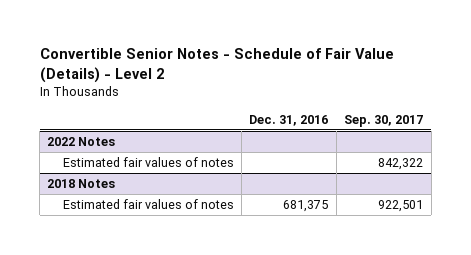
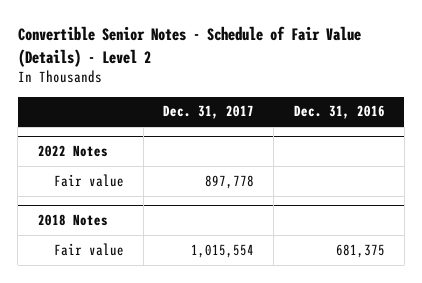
- | Dec. 31, 2016 | Sep. 30, 2017
+ | Dec. 31, 2017 | Dec. 31, 2016
@ 2022 Notes
- Estimated fair values of notes | | 842,322
+ Fair value | 897,778 |
@ 2018 Notes
- Estimated fair values of notes | 681,375 | 922,501
+ Fair value | 1,015,554 | 681,375

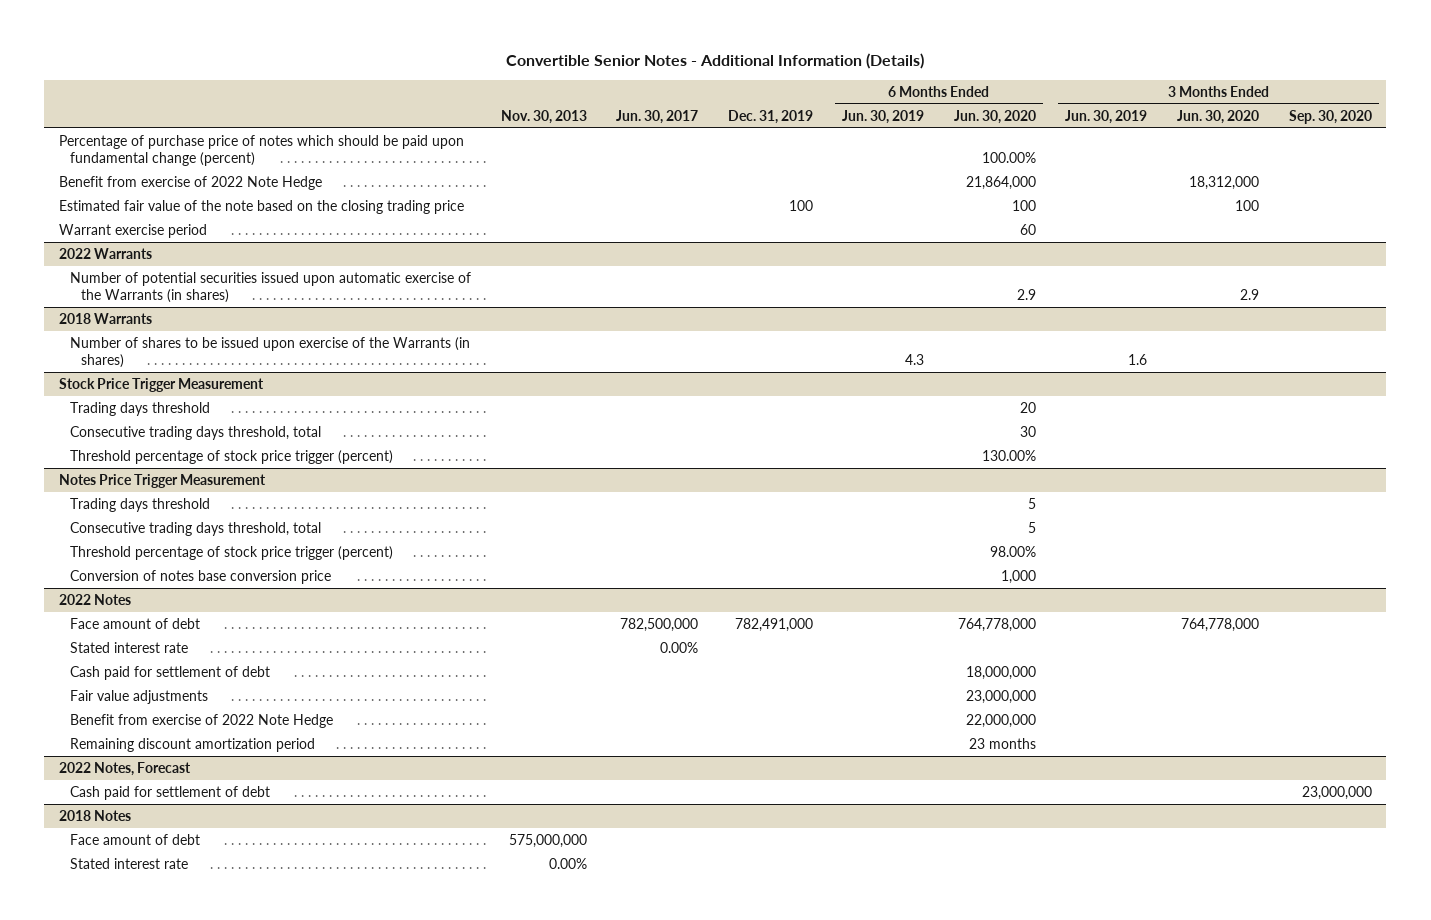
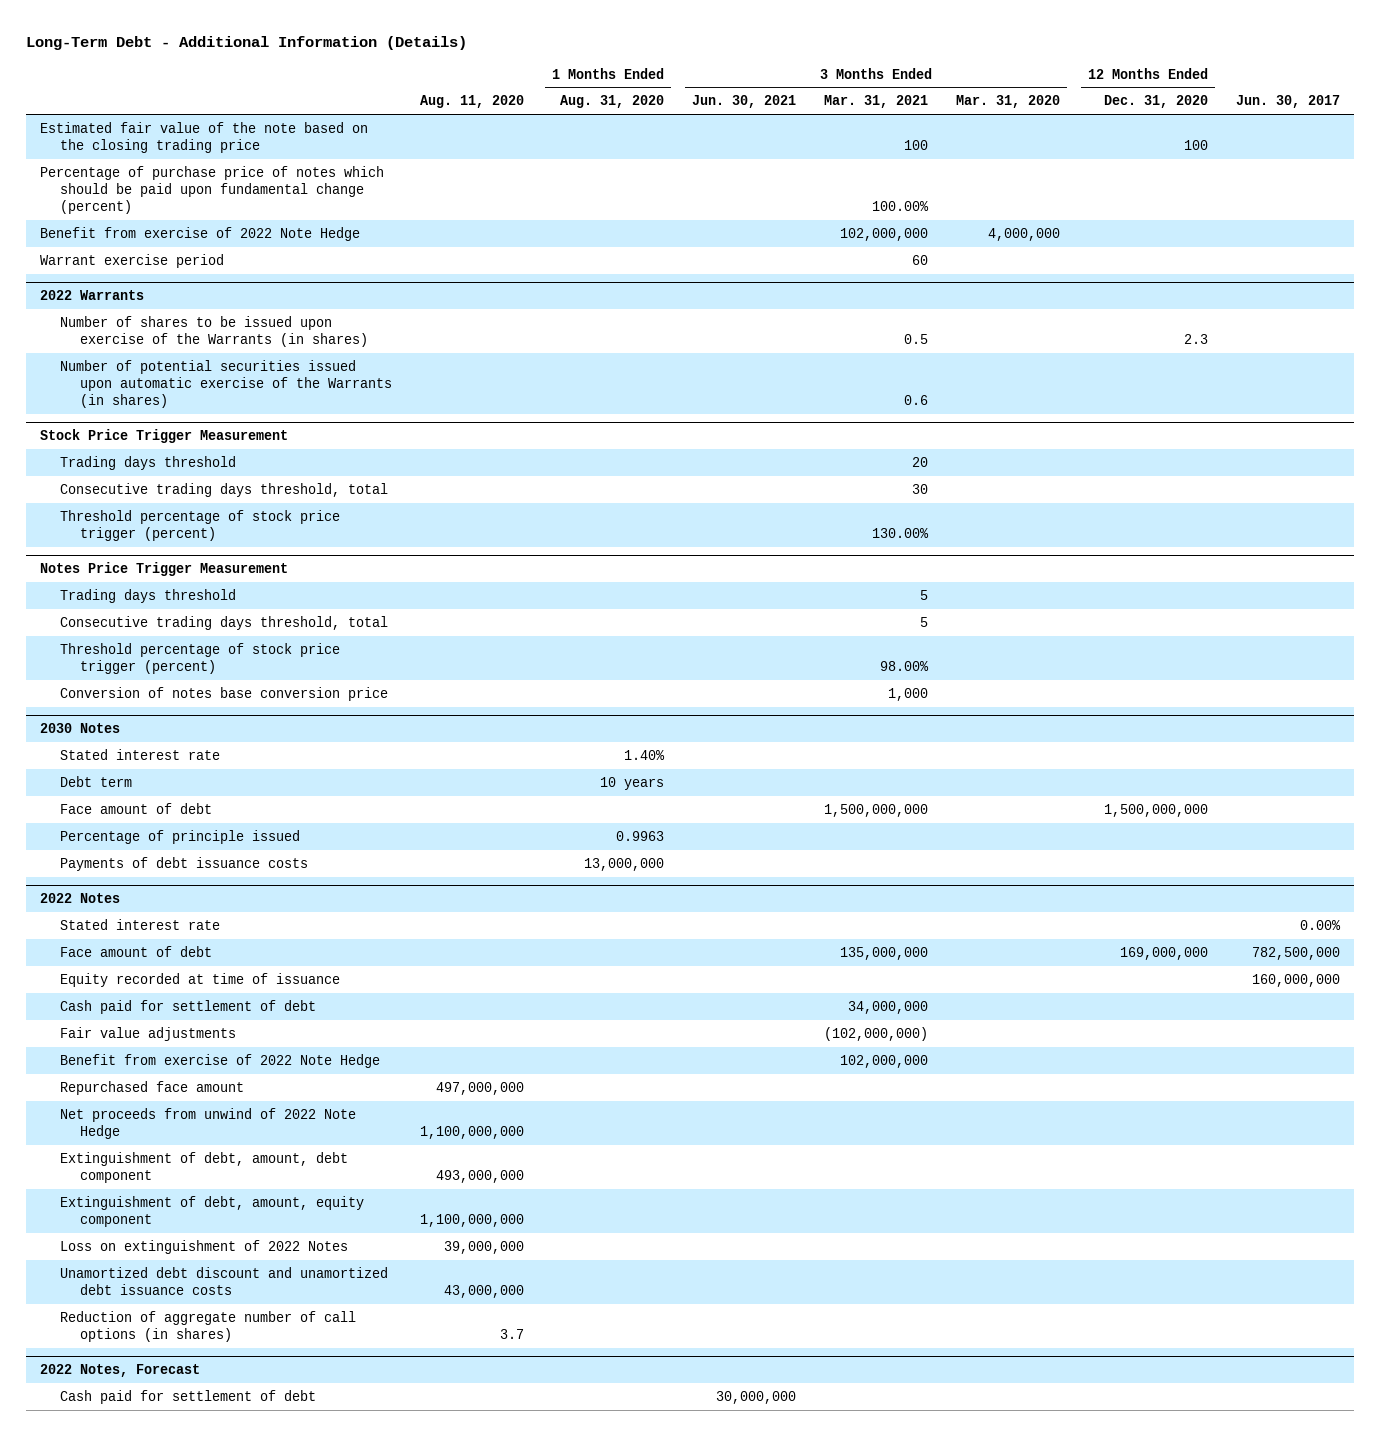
- Convertible Senior Notes - Additional Information (Details)
+ Long-Term Debt - Additional Information (Details)
- | Nov. 30, 2013 | Jun. 30, 2017 | Dec. 31, 2019 | 6 Months Ended Jun. 30, 2019 | 6 Months Ended Jun. 30, 2020 | 3 Months Ended Jun. 30, 2019 | 3 Months Ended Jun. 30, 2020 | 3 Months Ended Sep. 30, 2020
+ | Aug. 11, 2020 | 1 Months Ended Aug. 31, 2020 | 3 Months Ended Jun. 30, 2021 | 3 Months Ended Mar. 31, 2021 | 3 Months Ended Mar. 31, 2020 | 12 Months Ended Dec. 31, 2020 | Jun. 30, 2017
moved up: Estimated fair value of the note based on the closing trading price | | | | 100 | | 100 |
@ 2022 Warrants
+ Number of shares to be issued upon exercise of the Warrants (in shares) | | | | 0.5 | | 2.3 |
- 2018 Warrants
- Number of shares to be issued upon exercise of the Warrants (in shares) | | | | 4.3 | | 1.6 | |
+ 2030 Notes
+ Stated interest rate | | 1.40% | | | | |
+ Debt term | | 10 years | | | | |
+ Face amount of debt | | | | 1,500,000,000 | | 1,500,000,000 |
+ Percentage of principle issued | | 0.9963 | | | | |
+ Payments of debt issuance costs | | 13,000,000 | | | | |
@ 2022 Notes
moved down: Face amount of debt | | | | 135,000,000 | | 169,000,000 | 782,500,000
+ Equity recorded at time of issuance | | | | | | | 160,000,000
- Remaining discount amortization period | | | | | 23 months | | |
+ Repurchased face amount | 497,000,000 | | | | | |
+ Net proceeds from unwind of 2022 Note Hedge | 1,100,000,000 | | | | | |
+ Extinguishment of debt, amount, debt component | 493,000,000 | | | | | |
+ Extinguishment of debt, amount, equity component | 1,100,000,000 | | | | | |
+ Loss on extinguishment of 2022 Notes | 39,000,000 | | | | | |
+ Unamortized debt discount and unamortized debt issuance costs | 43,000,000 | | | | | |
+ Reduction of aggregate number of call options (in shares) | 3.7 | | | | | |
- 2018 Notes
- Face amount of debt | 575,000,000 | | | | | | |
- Stated interest rate | 0.00% | | | | | | |

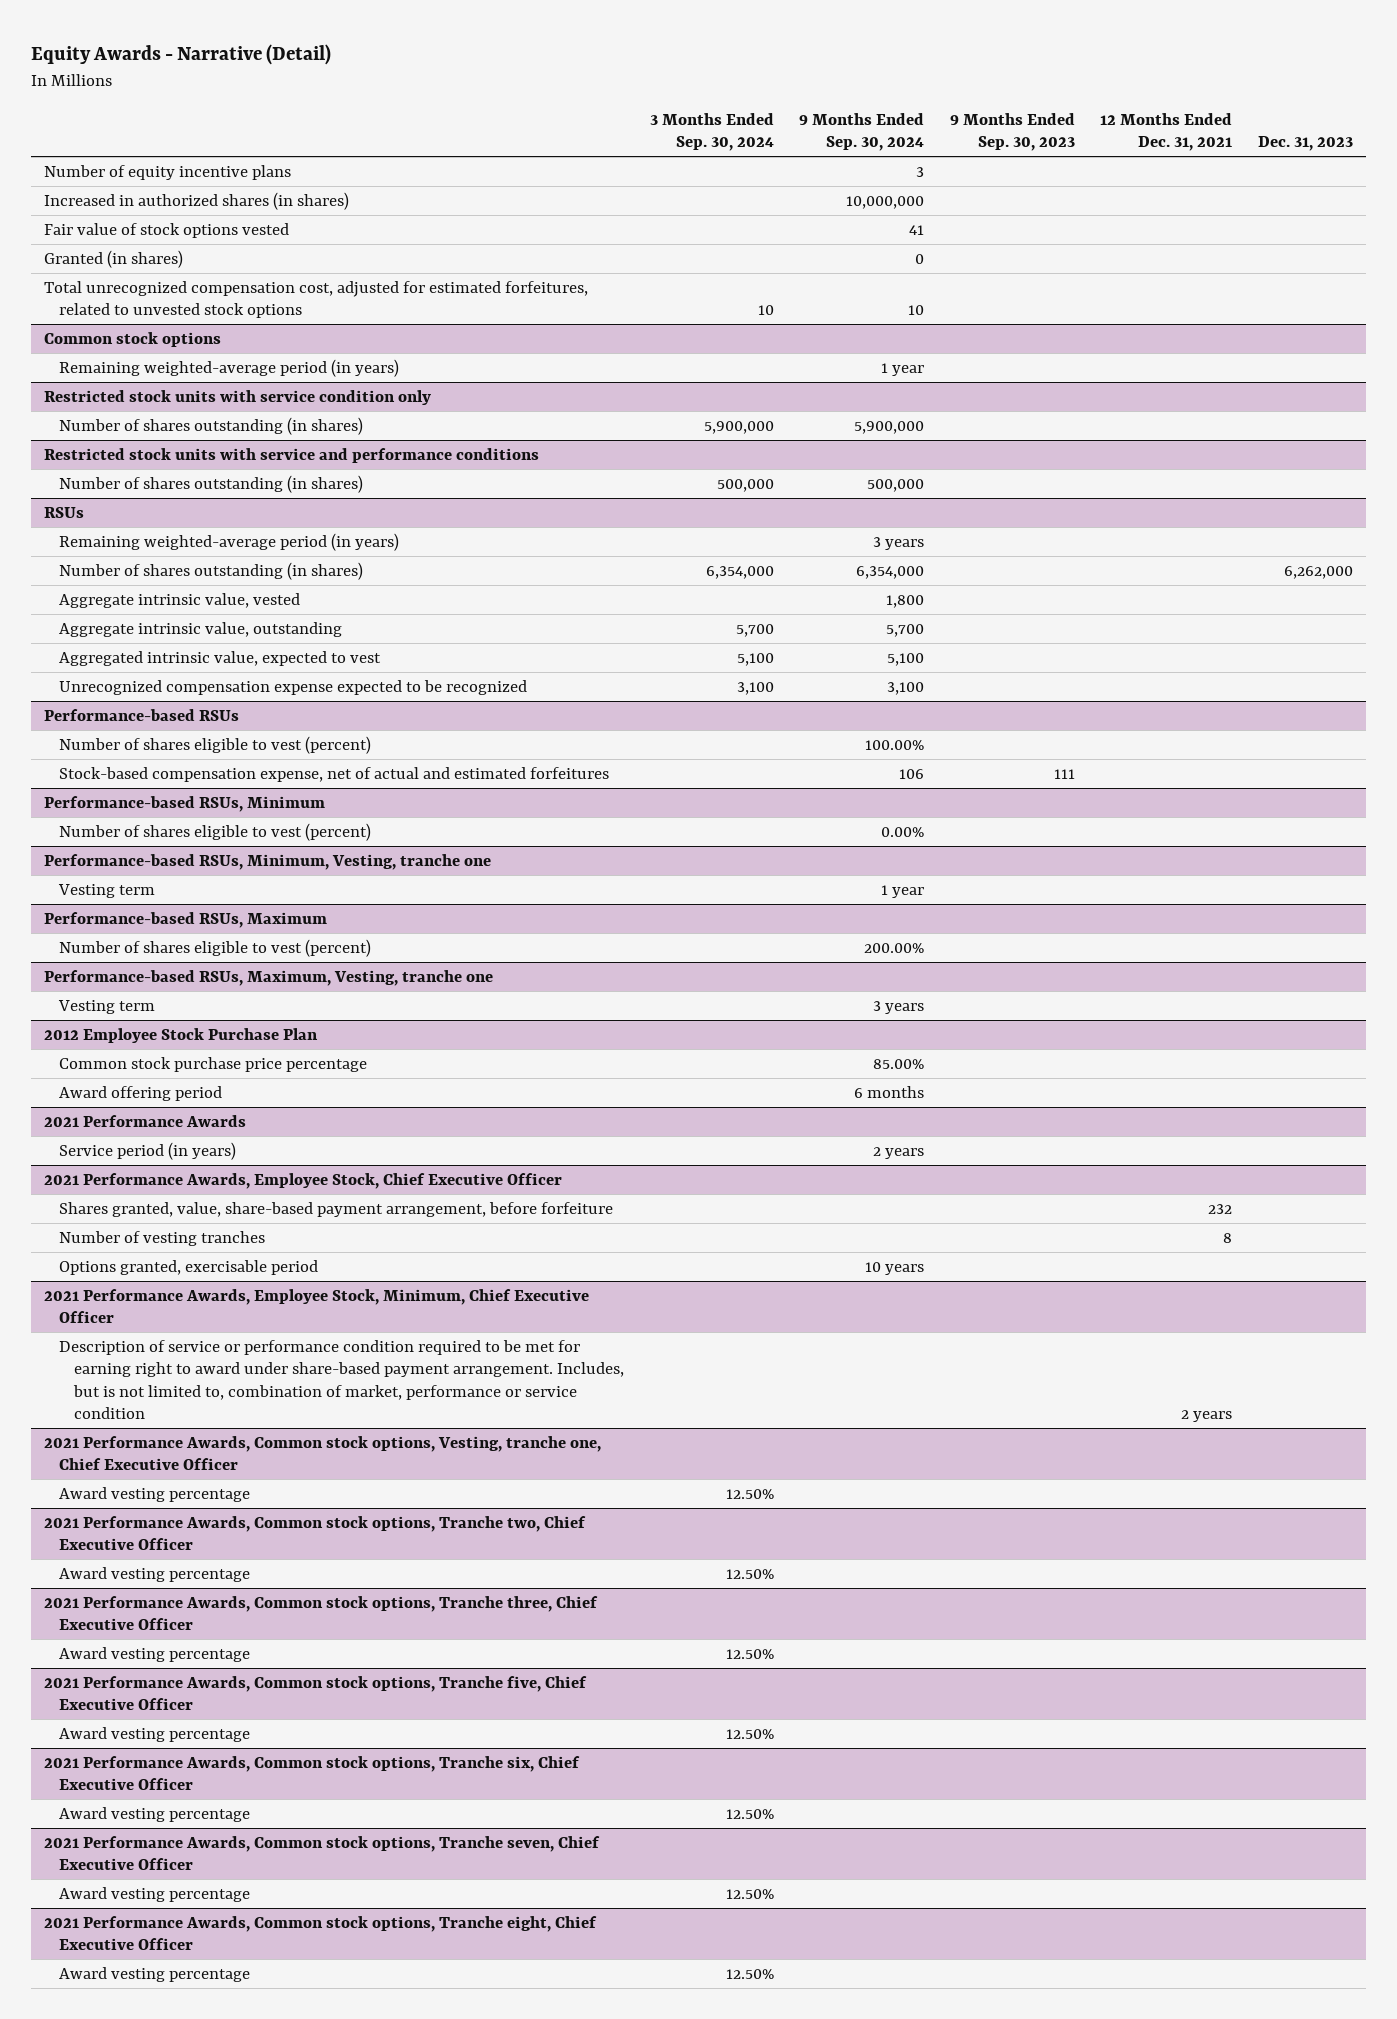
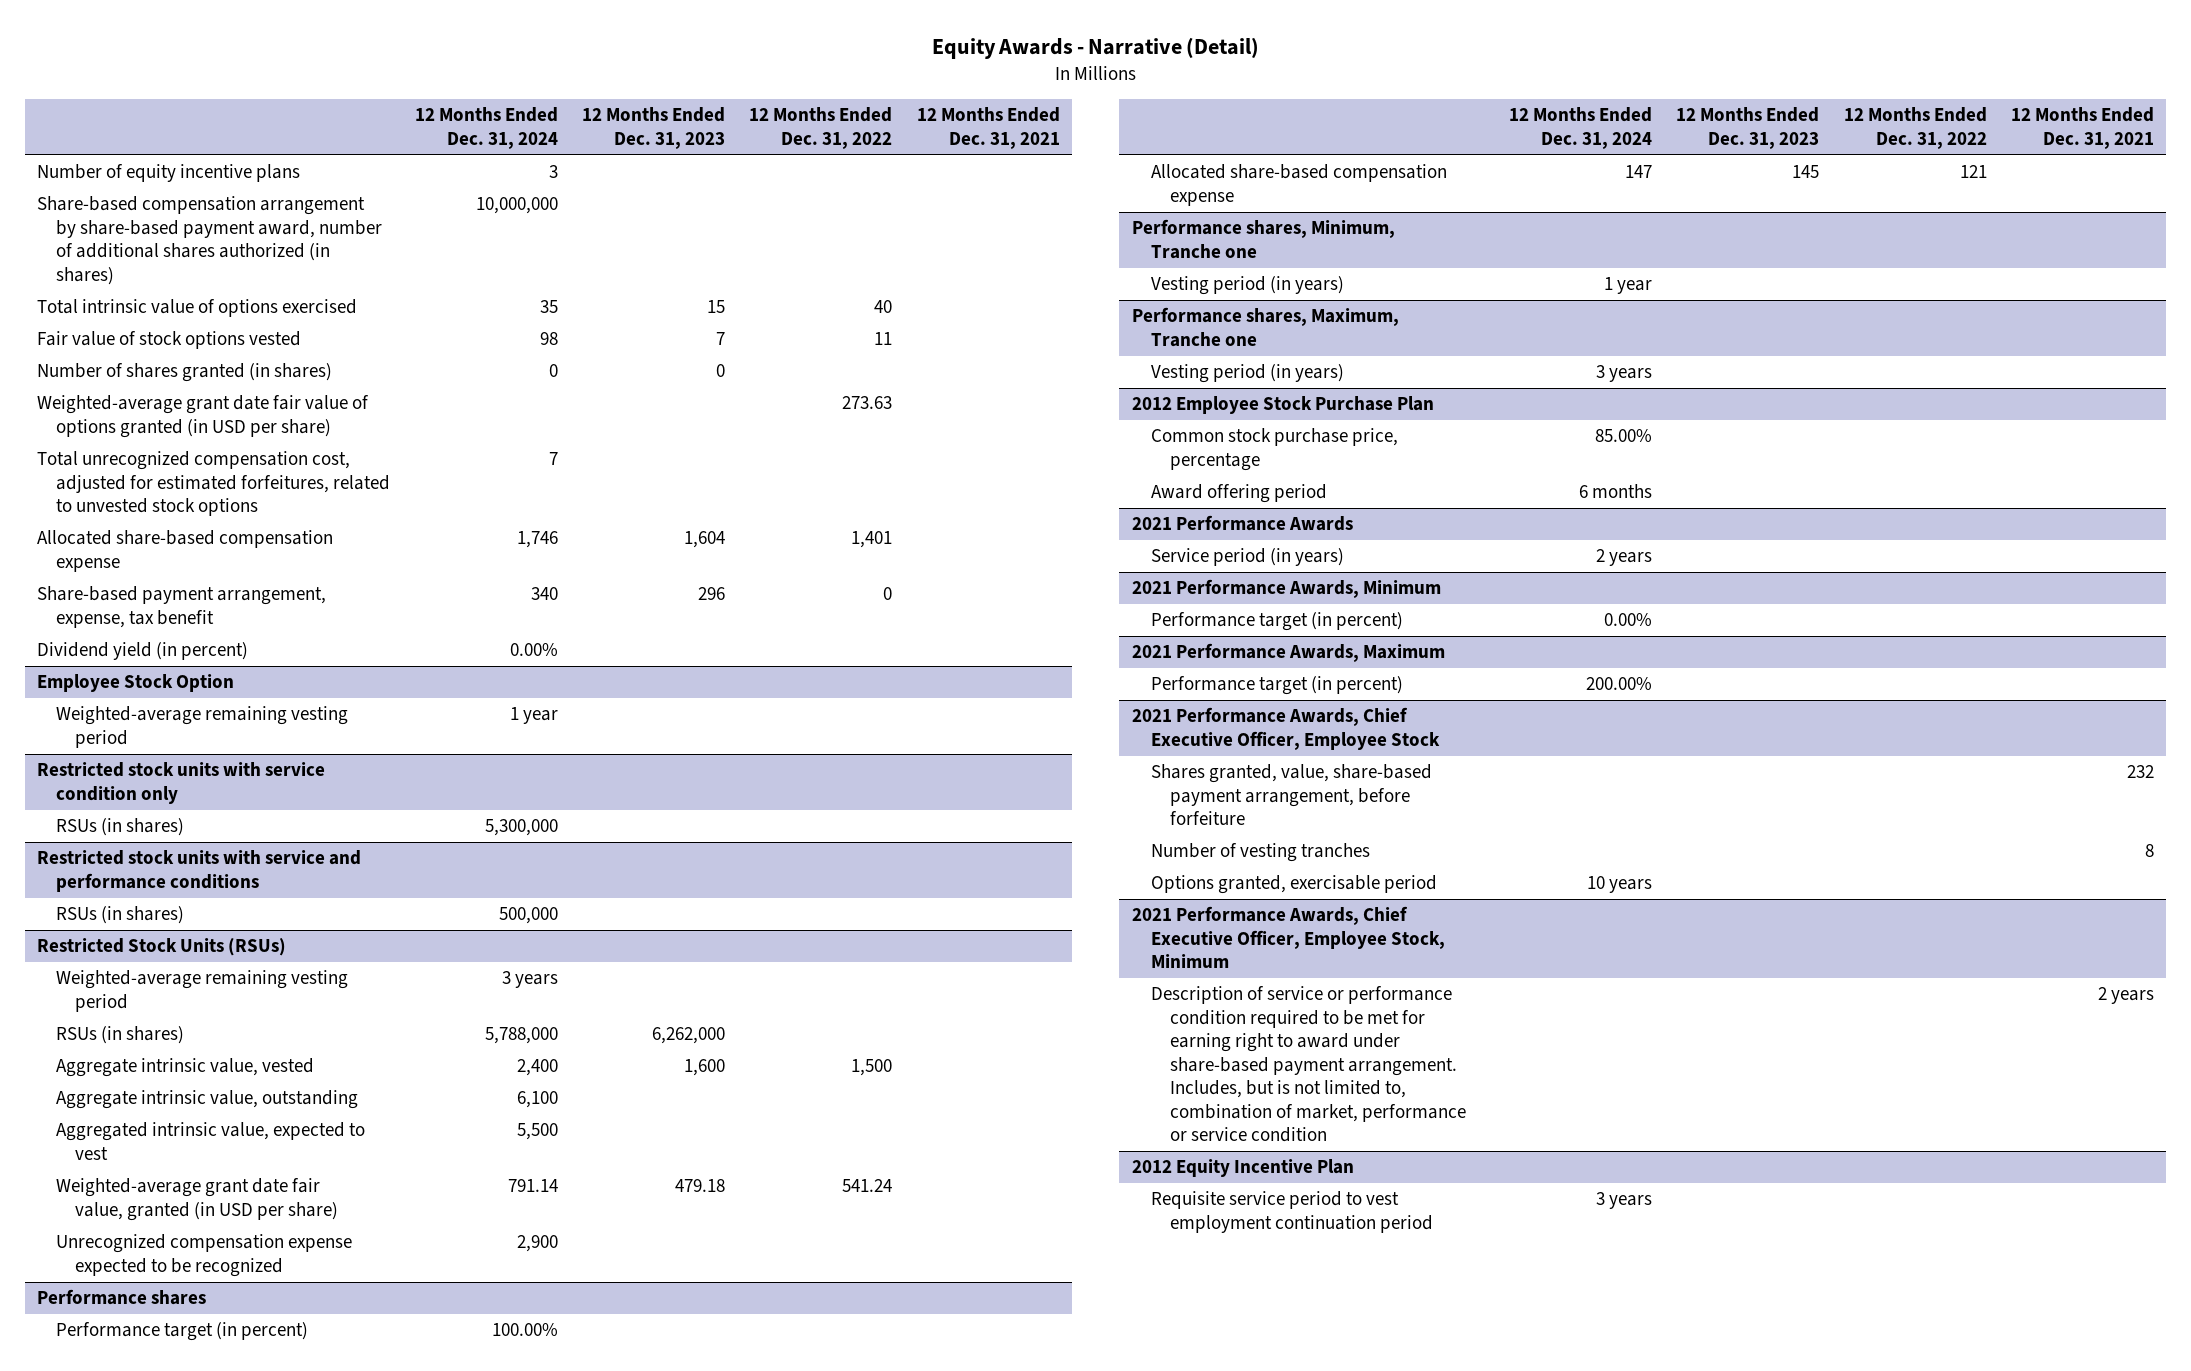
- | 3 Months Ended Sep. 30, 2024 | 9 Months Ended Sep. 30, 2024 | 9 Months Ended Sep. 30, 2023 | 12 Months Ended Dec. 31, 2021 | Dec. 31, 2023
+ | 12 Months Ended Dec. 31, 2024 | 12 Months Ended Dec. 31, 2023 | 12 Months Ended Dec. 31, 2022 | 12 Months Ended Dec. 31, 2021
- Increased in authorized shares (in shares) | | 10,000,000 | | |
+ Share-based compensation arrangement by share-based payment award, number of additional shares authorized (in shares) | 10,000,000 | | |
+ Total intrinsic value of options exercised | 35 | 15 | 40 |
- Granted (in shares) | | 0 | | |
+ Number of shares granted (in shares) | 0 | 0 | |
+ Weighted-average grant date fair value of options granted (in USD per share) | | | 273.63 |
- Common stock options
- Remaining weighted-average period (in years) | | 1 year | | |
+ Allocated share-based compensation expense | 1,746 | 1,604 | 1,401 |
+ Share-based payment arrangement, expense, tax benefit | 340 | 296 | 0 |
+ Dividend yield (in percent) | 0.00% | | |
+ Employee Stock Option
+ Weighted-average remaining vesting period | 1 year | | |
@ Restricted stock units with service condition only
- Number of shares outstanding (in shares) | 5,900,000 | 5,900,000 | | |
+ RSUs (in shares) | 5,300,000 | | |
@ Restricted stock units with service and performance conditions
- Number of shares outstanding (in shares) | 500,000 | 500,000 | | |
- RSUs
- Remaining weighted-average period (in years) | | 3 years | | |
- Number of shares outstanding (in shares) | 6,354,000 | 6,354,000 | | | 6,262,000
@ Restricted stock units with service and performance conditions
+ RSUs (in shares) | 500,000 | | |
+ Restricted Stock Units (RSUs)
+ Weighted-average remaining vesting period | 3 years | | |
+ RSUs (in shares) | 5,788,000 | 6,262,000 | |
+ Weighted-average grant date fair value, granted (in USD per share) | 791.14 | 479.18 | 541.24 |
- Performance-based RSUs
- Number of shares eligible to vest (percent) | | 100.00% | | |
- Stock-based compensation expense, net of actual and estimated forfeitures | | 106 | 111 | |
- Performance-based RSUs, Minimum
- Number of shares eligible to vest (percent) | | 0.00% | | |
- Performance-based RSUs, Minimum, Vesting, tranche one
- Vesting term | | 1 year | | |
- Performance-based RSUs, Maximum
- Number of shares eligible to vest (percent) | | 200.00% | | |
- Performance-based RSUs, Maximum, Vesting, tranche one
- Vesting term | | 3 years | | |
+ Performance shares
+ Performance target (in percent) | 100.00% | | |
+ Allocated share-based compensation expense | 147 | 145 | 121 |
+ Performance shares, Minimum, Tranche one
+ Vesting period (in years) | 1 year | | |
+ Performance shares, Maximum, Tranche one
+ Vesting period (in years) | 3 years | | |
@ 2012 Employee Stock Purchase Plan
- Common stock purchase price percentage | | 85.00% | | |
+ Common stock purchase price, percentage | 85.00% | | |
- 2021 Performance Awards, Employee Stock, Chief Executive Officer
+ 2021 Performance Awards, Minimum
+ Performance target (in percent) | 0.00% | | |
+ 2021 Performance Awards, Maximum
+ Performance target (in percent) | 200.00% | | |
+ 2021 Performance Awards, Chief Executive Officer, Employee Stock
- 2021 Performance Awards, Employee Stock, Minimum, Chief Executive Officer
+ 2021 Performance Awards, Chief Executive Officer, Employee Stock, Minimum
- 2021 Performance Awards, Common stock options, Vesting, tranche one, Chief Executive Officer
- Award vesting percentage | 12.50% | | | |
- 2021 Performance Awards, Common stock options, Tranche two, Chief Executive Officer
- Award vesting percentage | 12.50% | | | |
- 2021 Performance Awards, Common stock options, Tranche three, Chief Executive Officer
- Award vesting percentage | 12.50% | | | |
- 2021 Performance Awards, Common stock options, Tranche five, Chief Executive Officer
- Award vesting percentage | 12.50% | | | |
- 2021 Performance Awards, Common stock options, Tranche six, Chief Executive Officer
- Award vesting percentage | 12.50% | | | |
- 2021 Performance Awards, Common stock options, Tranche seven, Chief Executive Officer
- Award vesting percentage | 12.50% | | | |
- 2021 Performance Awards, Common stock options, Tranche eight, Chief Executive Officer
- Award vesting percentage | 12.50% | | | |
+ 2012 Equity Incentive Plan
+ Requisite service period to vest employment continuation period | 3 years | | |

